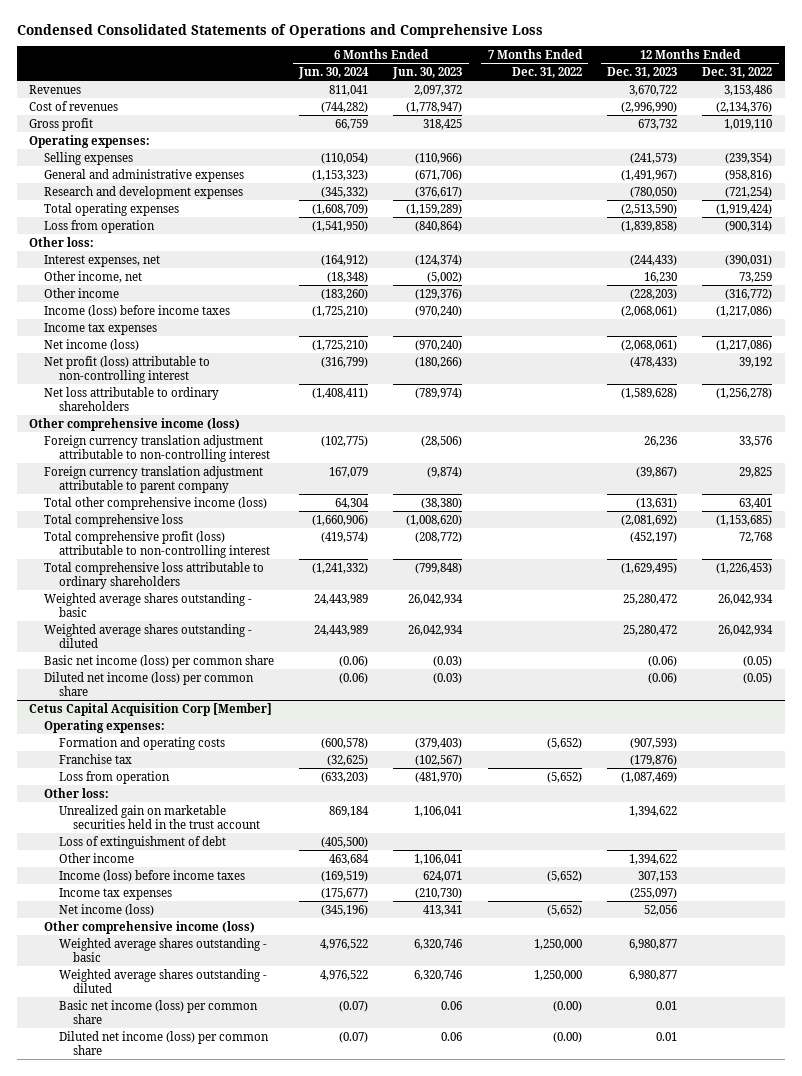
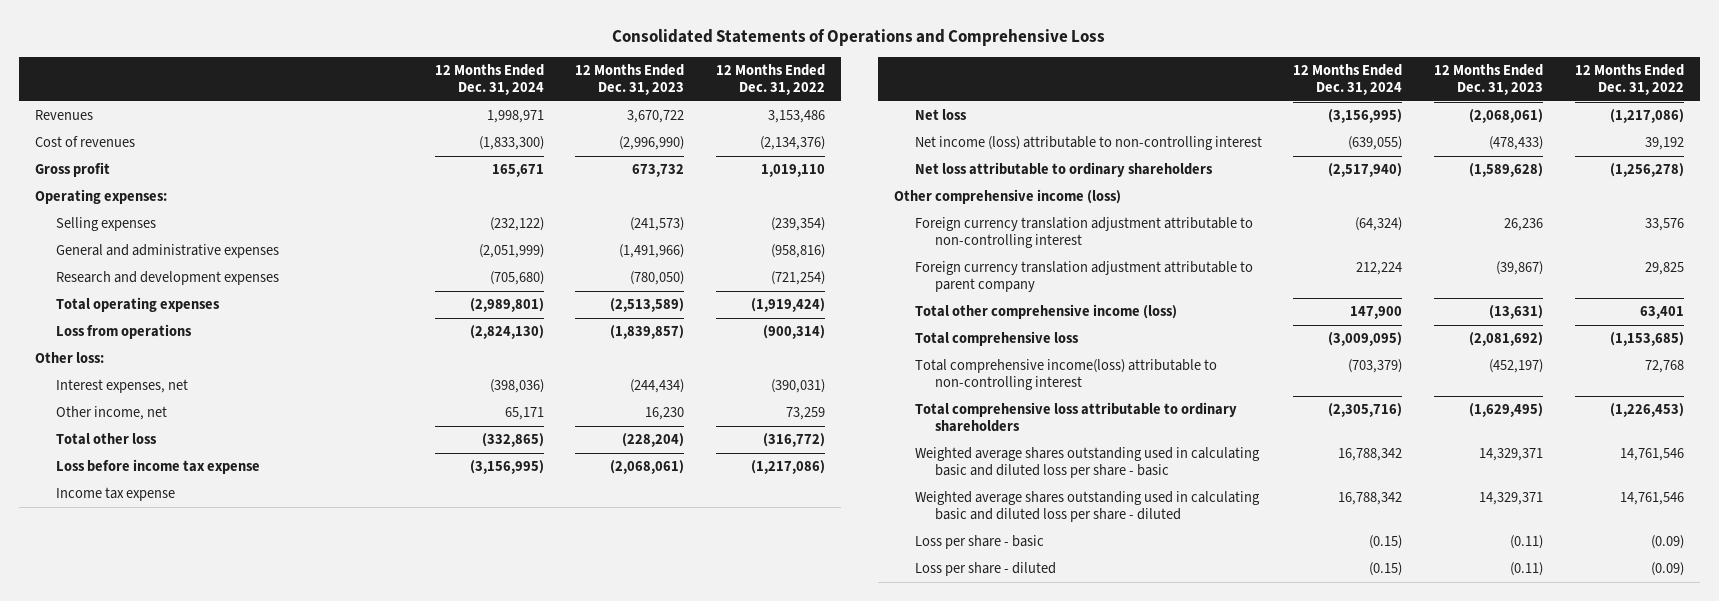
- Condensed Consolidated Statements of Operations and Comprehensive Loss
+ Consolidated Statements of Operations and Comprehensive Loss
- | 6 Months Ended Jun. 30, 2024 | 6 Months Ended Jun. 30, 2023 | 7 Months Ended Dec. 31, 2022 | 12 Months Ended Dec. 31, 2023 | 12 Months Ended Dec. 31, 2022
+ | 12 Months Ended Dec. 31, 2024 | 12 Months Ended Dec. 31, 2023 | 12 Months Ended Dec. 31, 2022
- General and administrative expenses | (1,153,323) | (671,706) | | (1,491,967) | (958,816)
+ General and administrative expenses | (2,051,999) | (1,491,966) | (958,816)
- Total operating expenses | (1,608,709) | (1,159,289) | | (2,513,590) | (1,919,424)
- Loss from operation | (1,541,950) | (840,864) | | (1,839,858) | (900,314)
+ Total operating expenses | (2,989,801) | (2,513,589) | (1,919,424)
+ Loss from operations | (2,824,130) | (1,839,857) | (900,314)
- Interest expenses, net | (164,912) | (124,374) | | (244,433) | (390,031)
+ Interest expenses, net | (398,036) | (244,434) | (390,031)
- Other income | (183,260) | (129,376) | | (228,203) | (316,772)
- Income (loss) before income taxes | (1,725,210) | (970,240) | | (2,068,061) | (1,217,086)
- Income tax expenses
- Net income (loss) | (1,725,210) | (970,240) | | (2,068,061) | (1,217,086)
- Net profit (loss) attributable to non-controlling interest | (316,799) | (180,266) | | (478,433) | 39,192
+ Total other loss | (332,865) | (228,204) | (316,772)
+ Loss before income tax expense | (3,156,995) | (2,068,061) | (1,217,086)
+ Income tax expense
+ Net loss | (3,156,995) | (2,068,061) | (1,217,086)
+ Net income (loss) attributable to non-controlling interest | (639,055) | (478,433) | 39,192
- Total comprehensive profit (loss) attributable to non-controlling interest | (419,574) | (208,772) | | (452,197) | 72,768
+ Total comprehensive income(loss) attributable to non-controlling interest | (703,379) | (452,197) | 72,768
- Weighted average shares outstanding - basic | 24,443,989 | 26,042,934 | | 25,280,472 | 26,042,934
- Weighted average shares outstanding - diluted | 24,443,989 | 26,042,934 | | 25,280,472 | 26,042,934
- Basic net income (loss) per common share | (0.06) | (0.03) | | (0.06) | (0.05)
- Diluted net income (loss) per common share | (0.06) | (0.03) | | (0.06) | (0.05)
- Cetus Capital Acquisition Corp [Member]
- Operating expenses:
- Formation and operating costs | (600,578) | (379,403) | (5,652) | (907,593) |
- Franchise tax | (32,625) | (102,567) | | (179,876) |
- Loss from operation | (633,203) | (481,970) | (5,652) | (1,087,469) |
- Other loss:
- Unrealized gain on marketable securities held in the trust account | 869,184 | 1,106,041 | | 1,394,622 |
- Loss of extinguishment of debt | (405,500) | | | |
- Other income | 463,684 | 1,106,041 | | 1,394,622 |
- Income (loss) before income taxes | (169,519) | 624,071 | (5,652) | 307,153 |
- Income tax expenses | (175,677) | (210,730) | | (255,097) |
- Net income (loss) | (345,196) | 413,341 | (5,652) | 52,056 |
- Other comprehensive income (loss)
- Weighted average shares outstanding - basic | 4,976,522 | 6,320,746 | 1,250,000 | 6,980,877 |
- Weighted average shares outstanding - diluted | 4,976,522 | 6,320,746 | 1,250,000 | 6,980,877 |
- Basic net income (loss) per common share | (0.07) | 0.06 | (0.00) | 0.01 |
- Diluted net income (loss) per common share | (0.07) | 0.06 | (0.00) | 0.01 |
+ Weighted average shares outstanding used in calculating basic and diluted loss per share - basic | 16,788,342 | 14,329,371 | 14,761,546
+ Weighted average shares outstanding used in calculating basic and diluted loss per share - diluted | 16,788,342 | 14,329,371 | 14,761,546
+ Loss per share - basic | (0.15) | (0.11) | (0.09)
+ Loss per share - diluted | (0.15) | (0.11) | (0.09)

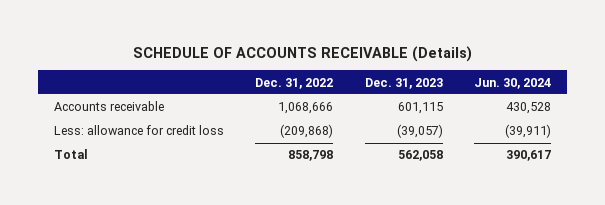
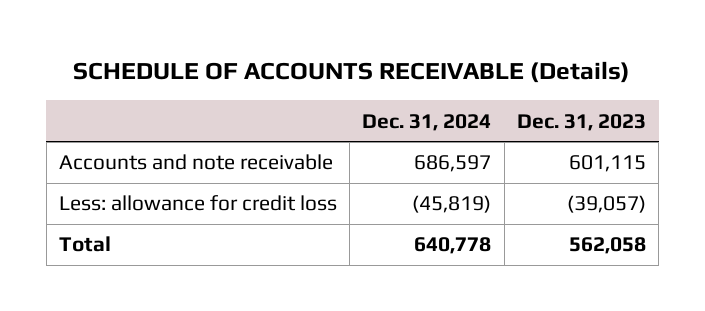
- | Dec. 31, 2022 | Dec. 31, 2023 | Jun. 30, 2024
+ | Dec. 31, 2024 | Dec. 31, 2023
- Accounts receivable | 1,068,666 | 601,115 | 430,528
+ Accounts and note receivable | 686,597 | 601,115

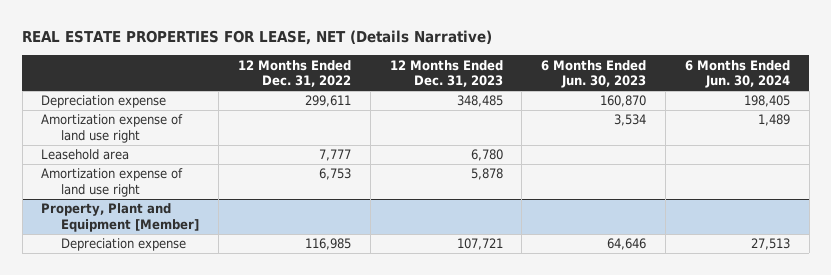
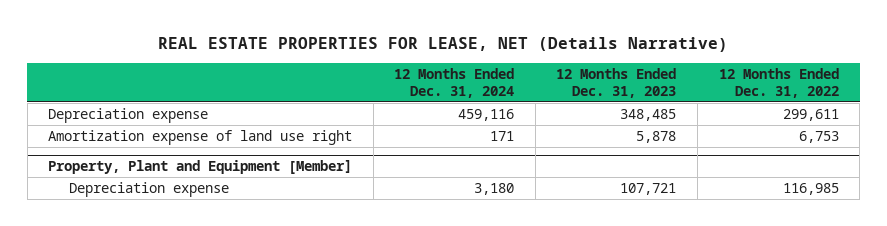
- | 12 Months Ended Dec. 31, 2022 | 12 Months Ended Dec. 31, 2023 | 6 Months Ended Jun. 30, 2023 | 6 Months Ended Jun. 30, 2024
+ | 12 Months Ended Dec. 31, 2024 | 12 Months Ended Dec. 31, 2023 | 12 Months Ended Dec. 31, 2022
- Amortization expense of land use right | | | 3,534 | 1,489
- Leasehold area | 7,777 | 6,780 | |

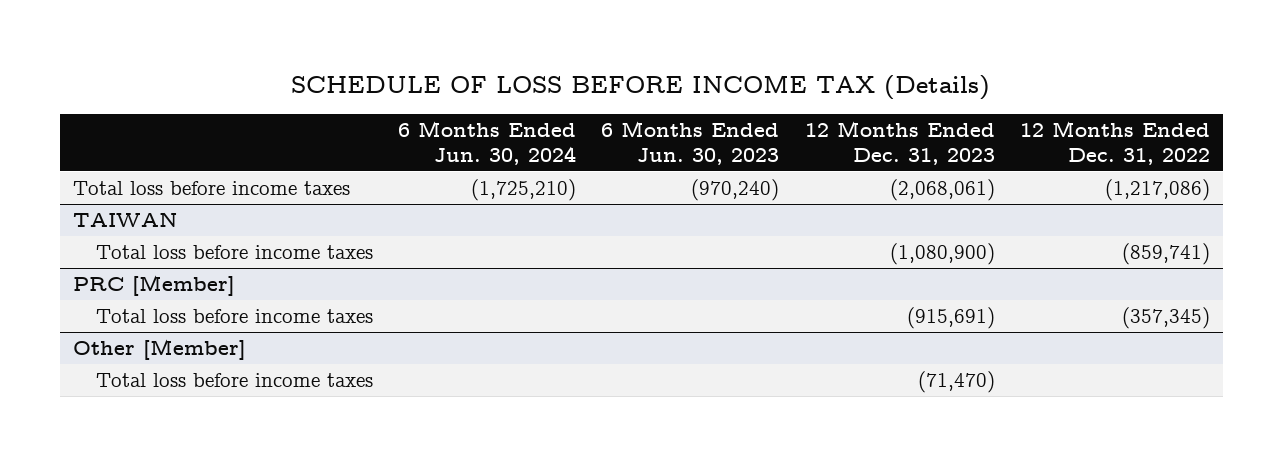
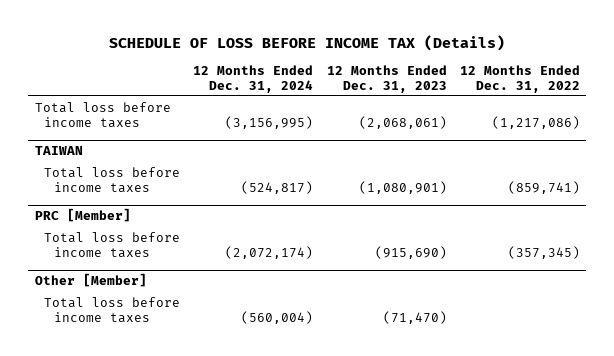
- | 6 Months Ended Jun. 30, 2024 | 6 Months Ended Jun. 30, 2023 | 12 Months Ended Dec. 31, 2023 | 12 Months Ended Dec. 31, 2022
+ | 12 Months Ended Dec. 31, 2024 | 12 Months Ended Dec. 31, 2023 | 12 Months Ended Dec. 31, 2022
@ TAIWAN
- Total loss before income taxes | | | (1,080,900) | (859,741)
+ Total loss before income taxes | (524,817) | (1,080,901) | (859,741)
@ PRC [Member]
- Total loss before income taxes | | | (915,691) | (357,345)
+ Total loss before income taxes | (2,072,174) | (915,690) | (357,345)

